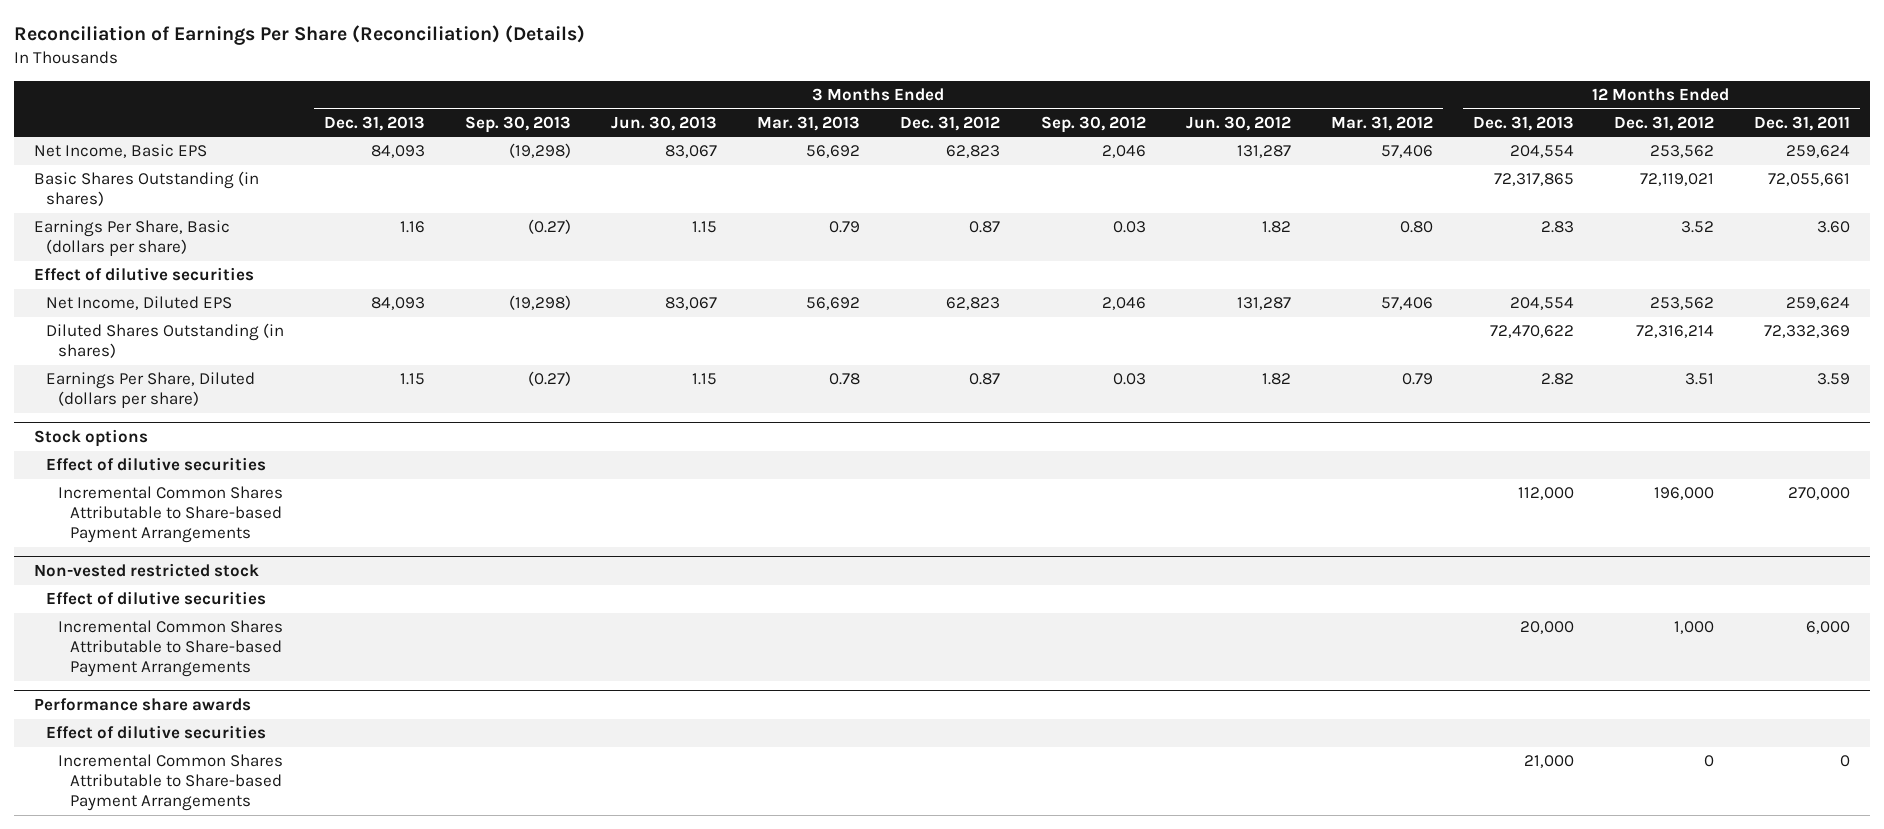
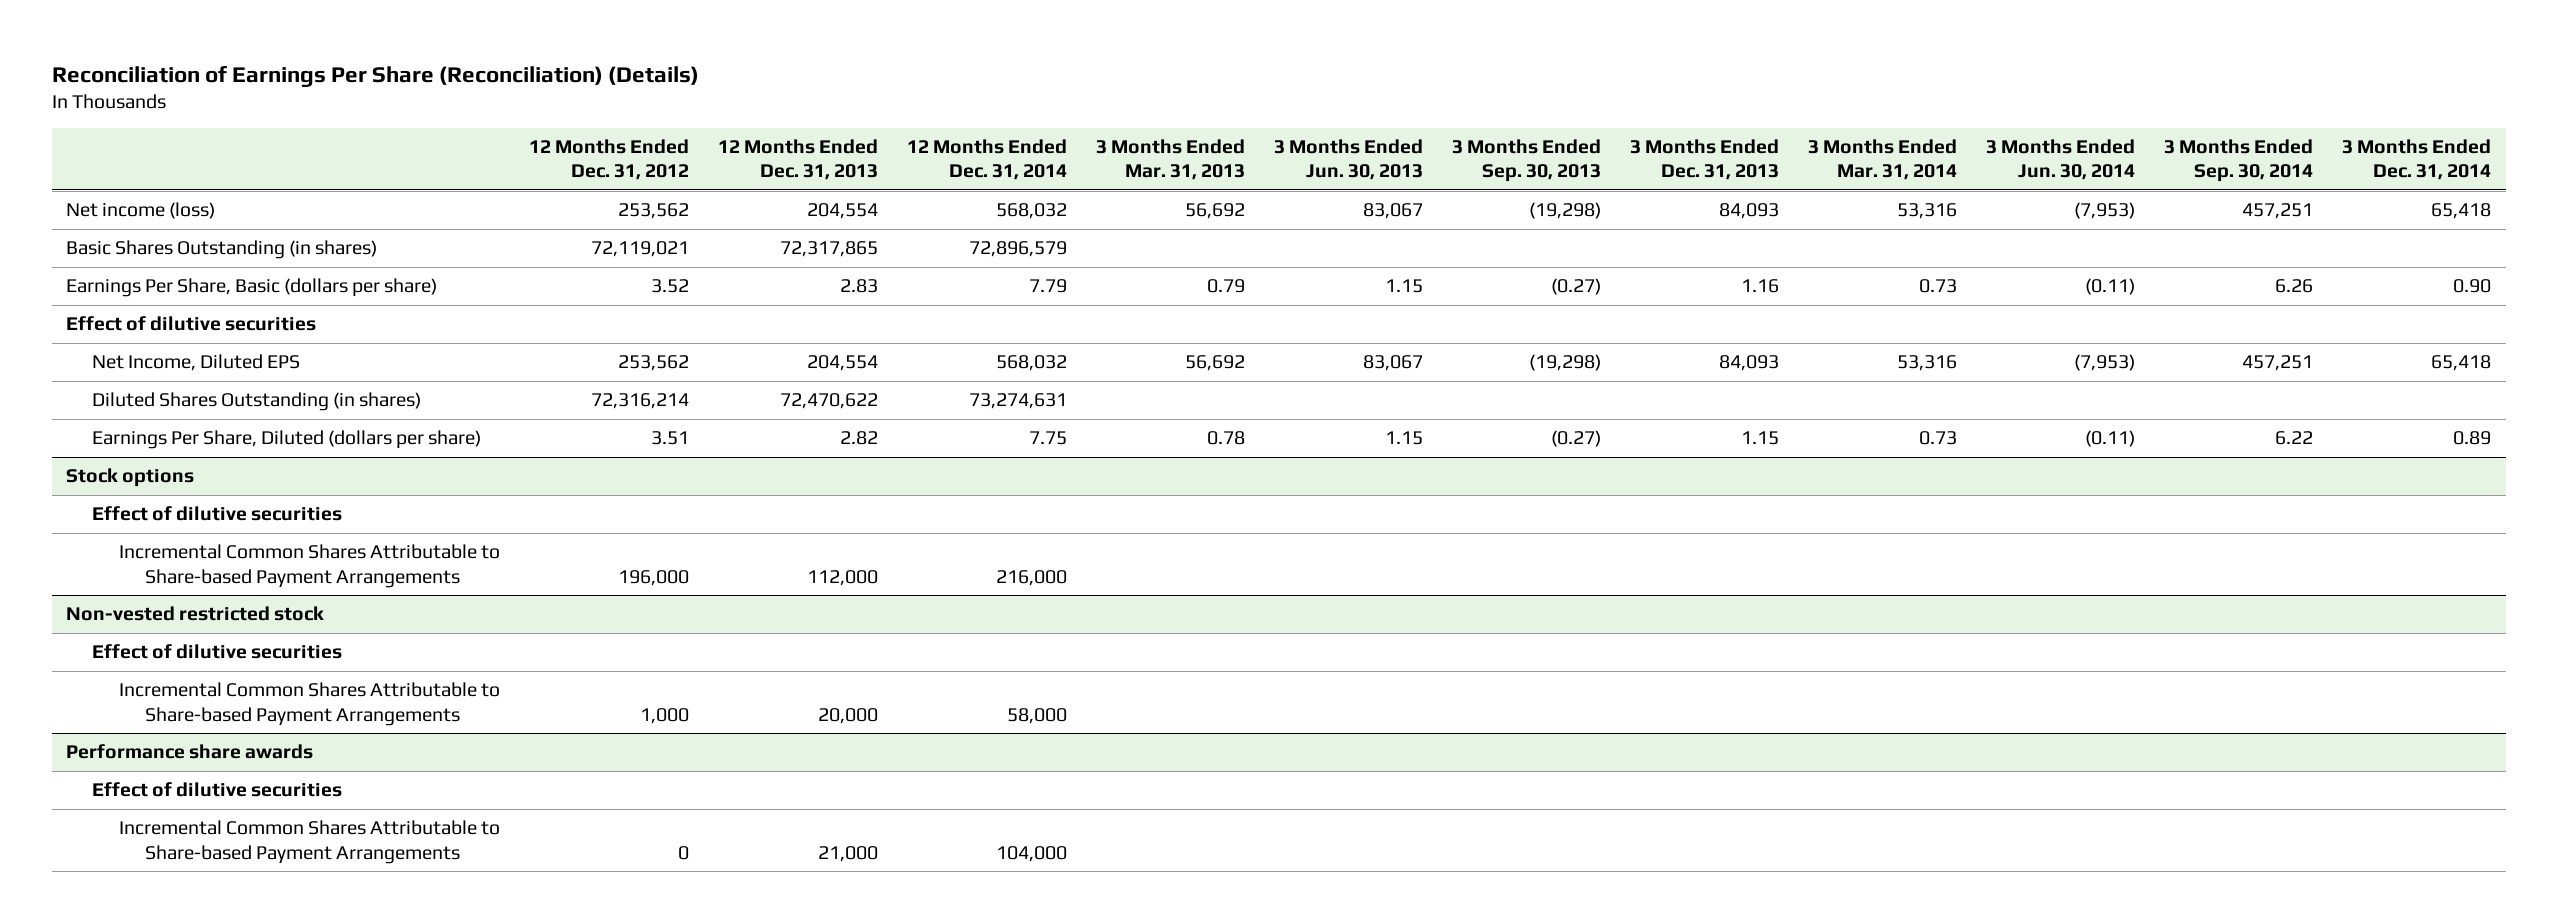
- | 3 Months Ended Dec. 31, 2013 | 3 Months Ended Sep. 30, 2013 | 3 Months Ended Jun. 30, 2013 | 3 Months Ended Mar. 31, 2013 | 3 Months Ended Dec. 31, 2012 | 3 Months Ended Sep. 30, 2012 | 3 Months Ended Jun. 30, 2012 | 3 Months Ended Mar. 31, 2012 | 12 Months Ended Dec. 31, 2013 | 12 Months Ended Dec. 31, 2012 | 12 Months Ended Dec. 31, 2011
+ | 12 Months Ended Dec. 31, 2012 | 12 Months Ended Dec. 31, 2013 | 12 Months Ended Dec. 31, 2014 | 3 Months Ended Mar. 31, 2013 | 3 Months Ended Jun. 30, 2013 | 3 Months Ended Sep. 30, 2013 | 3 Months Ended Dec. 31, 2013 | 3 Months Ended Mar. 31, 2014 | 3 Months Ended Jun. 30, 2014 | 3 Months Ended Sep. 30, 2014 | 3 Months Ended Dec. 31, 2014
- Net Income, Basic EPS | 84,093 | (19,298) | 83,067 | 56,692 | 62,823 | 2,046 | 131,287 | 57,406 | 204,554 | 253,562 | 259,624
+ Net income (loss) | 253,562 | 204,554 | 568,032 | 56,692 | 83,067 | (19,298) | 84,093 | 53,316 | (7,953) | 457,251 | 65,418

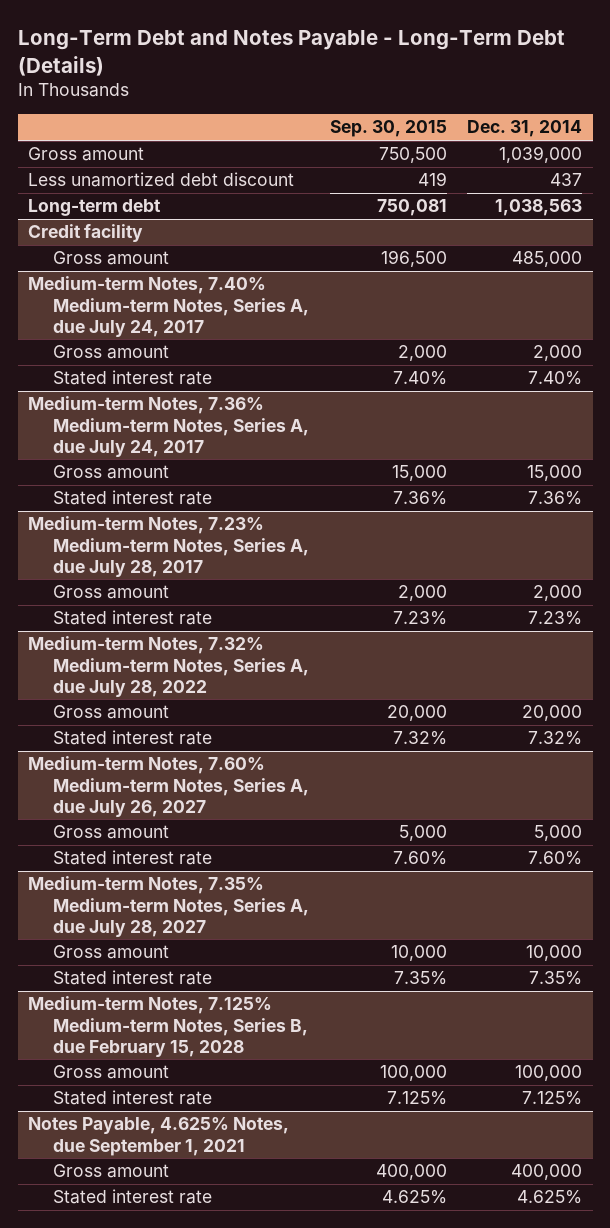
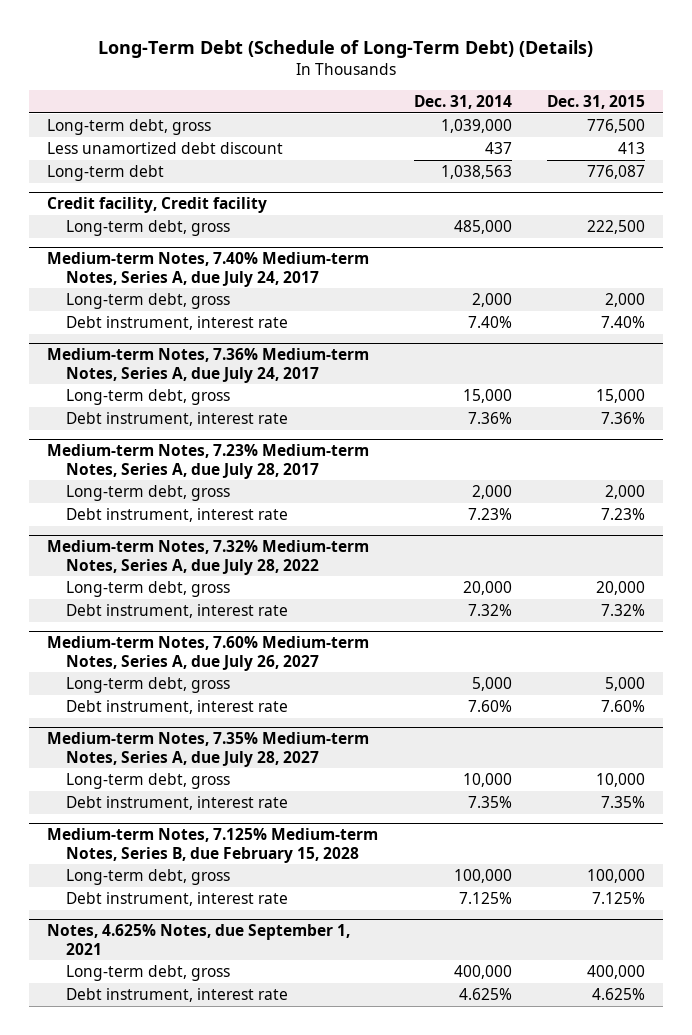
- Long-Term Debt and Notes Payable - Long-Term Debt (Details)
+ Long-Term Debt (Schedule of Long-Term Debt) (Details)
- | Sep. 30, 2015 | Dec. 31, 2014
+ | Dec. 31, 2014 | Dec. 31, 2015
- Gross amount | 750,500 | 1,039,000
+ Long-term debt, gross | 1,039,000 | 776,500
- Credit facility
- Gross amount | 196,500 | 485,000
+ Credit facility, Credit facility
+ Long-term debt, gross | 485,000 | 222,500
@ Medium-term Notes, 7.40% Medium-term Notes, Series A, due July 24, 2017
- Gross amount | 2,000 | 2,000
- Stated interest rate | 7.40% | 7.40%
+ Long-term debt, gross | 2,000 | 2,000
+ Debt instrument, interest rate | 7.40% | 7.40%
@ Medium-term Notes, 7.36% Medium-term Notes, Series A, due July 24, 2017
- Gross amount | 15,000 | 15,000
- Stated interest rate | 7.36% | 7.36%
+ Long-term debt, gross | 15,000 | 15,000
+ Debt instrument, interest rate | 7.36% | 7.36%
@ Medium-term Notes, 7.23% Medium-term Notes, Series A, due July 28, 2017
- Gross amount | 2,000 | 2,000
- Stated interest rate | 7.23% | 7.23%
+ Long-term debt, gross | 2,000 | 2,000
+ Debt instrument, interest rate | 7.23% | 7.23%
@ Medium-term Notes, 7.32% Medium-term Notes, Series A, due July 28, 2022
- Gross amount | 20,000 | 20,000
- Stated interest rate | 7.32% | 7.32%
+ Long-term debt, gross | 20,000 | 20,000
+ Debt instrument, interest rate | 7.32% | 7.32%
@ Medium-term Notes, 7.60% Medium-term Notes, Series A, due July 26, 2027
- Gross amount | 5,000 | 5,000
- Stated interest rate | 7.60% | 7.60%
+ Long-term debt, gross | 5,000 | 5,000
+ Debt instrument, interest rate | 7.60% | 7.60%
@ Medium-term Notes, 7.35% Medium-term Notes, Series A, due July 28, 2027
- Gross amount | 10,000 | 10,000
- Stated interest rate | 7.35% | 7.35%
+ Long-term debt, gross | 10,000 | 10,000
+ Debt instrument, interest rate | 7.35% | 7.35%
@ Medium-term Notes, 7.125% Medium-term Notes, Series B, due February 15, 2028
- Gross amount | 100,000 | 100,000
- Stated interest rate | 7.125% | 7.125%
- Notes Payable, 4.625% Notes, due September 1, 2021
- Gross amount | 400,000 | 400,000
- Stated interest rate | 4.625% | 4.625%
@ Medium-term Notes, 7.125% Medium-term Notes, Series B, due February 15, 2028
+ Long-term debt, gross | 100,000 | 100,000
+ Debt instrument, interest rate | 7.125% | 7.125%
+ Notes, 4.625% Notes, due September 1, 2021
+ Long-term debt, gross | 400,000 | 400,000
+ Debt instrument, interest rate | 4.625% | 4.625%

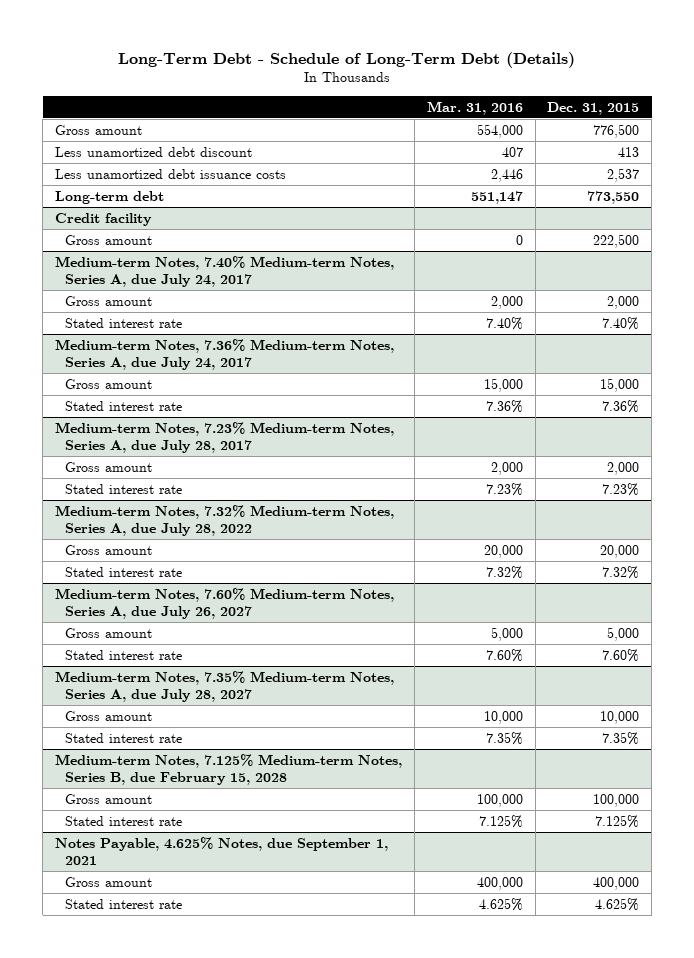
- Long-Term Debt (Schedule of Long-Term Debt) (Details)
+ Long-Term Debt - Schedule of Long-Term Debt (Details)
- | Dec. 31, 2014 | Dec. 31, 2015
+ | Mar. 31, 2016 | Dec. 31, 2015
- Long-term debt, gross | 1,039,000 | 776,500
+ Gross amount | 554,000 | 776,500
- Long-term debt | 1,038,563 | 776,087
- Credit facility, Credit facility
- Long-term debt, gross | 485,000 | 222,500
+ Less unamortized debt issuance costs | 2,446 | 2,537
+ Long-term debt | 551,147 | 773,550
+ Credit facility
+ Gross amount | 0 | 222,500
@ Medium-term Notes, 7.40% Medium-term Notes, Series A, due July 24, 2017
- Long-term debt, gross | 2,000 | 2,000
- Debt instrument, interest rate | 7.40% | 7.40%
+ Gross amount | 2,000 | 2,000
+ Stated interest rate | 7.40% | 7.40%
@ Medium-term Notes, 7.36% Medium-term Notes, Series A, due July 24, 2017
- Long-term debt, gross | 15,000 | 15,000
- Debt instrument, interest rate | 7.36% | 7.36%
+ Gross amount | 15,000 | 15,000
+ Stated interest rate | 7.36% | 7.36%
@ Medium-term Notes, 7.23% Medium-term Notes, Series A, due July 28, 2017
- Long-term debt, gross | 2,000 | 2,000
- Debt instrument, interest rate | 7.23% | 7.23%
+ Gross amount | 2,000 | 2,000
+ Stated interest rate | 7.23% | 7.23%
@ Medium-term Notes, 7.32% Medium-term Notes, Series A, due July 28, 2022
- Long-term debt, gross | 20,000 | 20,000
- Debt instrument, interest rate | 7.32% | 7.32%
+ Gross amount | 20,000 | 20,000
+ Stated interest rate | 7.32% | 7.32%
@ Medium-term Notes, 7.60% Medium-term Notes, Series A, due July 26, 2027
- Long-term debt, gross | 5,000 | 5,000
- Debt instrument, interest rate | 7.60% | 7.60%
+ Gross amount | 5,000 | 5,000
+ Stated interest rate | 7.60% | 7.60%
@ Medium-term Notes, 7.35% Medium-term Notes, Series A, due July 28, 2027
- Long-term debt, gross | 10,000 | 10,000
- Debt instrument, interest rate | 7.35% | 7.35%
+ Gross amount | 10,000 | 10,000
+ Stated interest rate | 7.35% | 7.35%
@ Medium-term Notes, 7.125% Medium-term Notes, Series B, due February 15, 2028
- Long-term debt, gross | 100,000 | 100,000
- Debt instrument, interest rate | 7.125% | 7.125%
- Notes, 4.625% Notes, due September 1, 2021
- Long-term debt, gross | 400,000 | 400,000
- Debt instrument, interest rate | 4.625% | 4.625%
@ Medium-term Notes, 7.125% Medium-term Notes, Series B, due February 15, 2028
+ Gross amount | 100,000 | 100,000
+ Stated interest rate | 7.125% | 7.125%
+ Notes Payable, 4.625% Notes, due September 1, 2021
+ Gross amount | 400,000 | 400,000
+ Stated interest rate | 4.625% | 4.625%

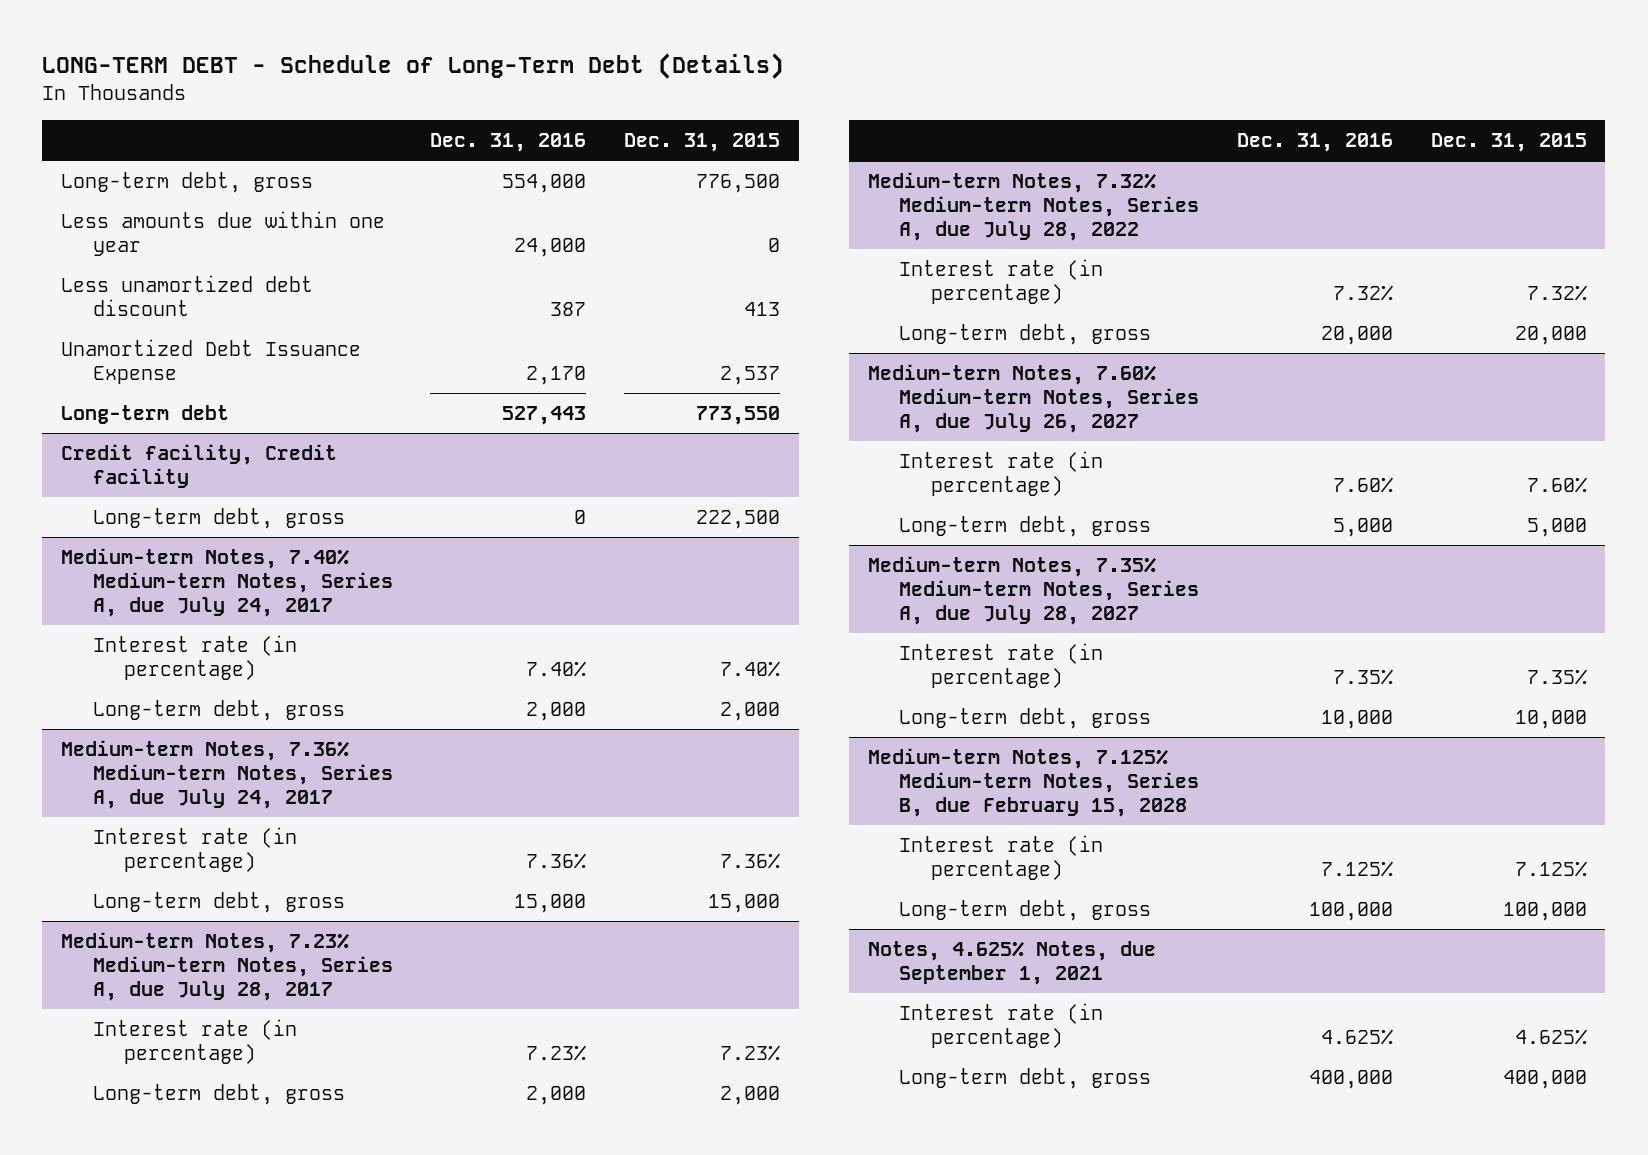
- Long-Term Debt - Schedule of Long-Term Debt (Details)
+ LONG-TERM DEBT - Schedule of Long-Term Debt (Details)
- | Mar. 31, 2016 | Dec. 31, 2015
+ | Dec. 31, 2016 | Dec. 31, 2015
- Gross amount | 554,000 | 776,500
+ Long-term debt, gross | 554,000 | 776,500
+ Less amounts due within one year | 24,000 | 0
- Less unamortized debt issuance costs | 2,446 | 2,537
+ Unamortized Debt Issuance Expense | 2,170 | 2,537
- Credit facility
- Gross amount | 0 | 222,500
+ Credit facility, Credit facility
+ Long-term debt, gross | 0 | 222,500
@ Medium-term Notes, 7.40% Medium-term Notes, Series A, due July 24, 2017
- Gross amount | 2,000 | 2,000
- Stated interest rate | 7.40% | 7.40%
+ Interest rate (in percentage) | 7.40% | 7.40%
+ Long-term debt, gross | 2,000 | 2,000
@ Medium-term Notes, 7.36% Medium-term Notes, Series A, due July 24, 2017
- Gross amount | 15,000 | 15,000
- Stated interest rate | 7.36% | 7.36%
+ Interest rate (in percentage) | 7.36% | 7.36%
+ Long-term debt, gross | 15,000 | 15,000
@ Medium-term Notes, 7.23% Medium-term Notes, Series A, due July 28, 2017
- Gross amount | 2,000 | 2,000
- Stated interest rate | 7.23% | 7.23%
+ Interest rate (in percentage) | 7.23% | 7.23%
+ Long-term debt, gross | 2,000 | 2,000
@ Medium-term Notes, 7.32% Medium-term Notes, Series A, due July 28, 2022
- Gross amount | 20,000 | 20,000
- Stated interest rate | 7.32% | 7.32%
+ Interest rate (in percentage) | 7.32% | 7.32%
+ Long-term debt, gross | 20,000 | 20,000
@ Medium-term Notes, 7.60% Medium-term Notes, Series A, due July 26, 2027
- Gross amount | 5,000 | 5,000
- Stated interest rate | 7.60% | 7.60%
+ Interest rate (in percentage) | 7.60% | 7.60%
+ Long-term debt, gross | 5,000 | 5,000
@ Medium-term Notes, 7.35% Medium-term Notes, Series A, due July 28, 2027
- Gross amount | 10,000 | 10,000
- Stated interest rate | 7.35% | 7.35%
+ Interest rate (in percentage) | 7.35% | 7.35%
+ Long-term debt, gross | 10,000 | 10,000
@ Medium-term Notes, 7.125% Medium-term Notes, Series B, due February 15, 2028
- Gross amount | 100,000 | 100,000
- Stated interest rate | 7.125% | 7.125%
- Notes Payable, 4.625% Notes, due September 1, 2021
- Gross amount | 400,000 | 400,000
- Stated interest rate | 4.625% | 4.625%
@ Medium-term Notes, 7.125% Medium-term Notes, Series B, due February 15, 2028
+ Interest rate (in percentage) | 7.125% | 7.125%
+ Long-term debt, gross | 100,000 | 100,000
+ Notes, 4.625% Notes, due September 1, 2021
+ Interest rate (in percentage) | 4.625% | 4.625%
+ Long-term debt, gross | 400,000 | 400,000

